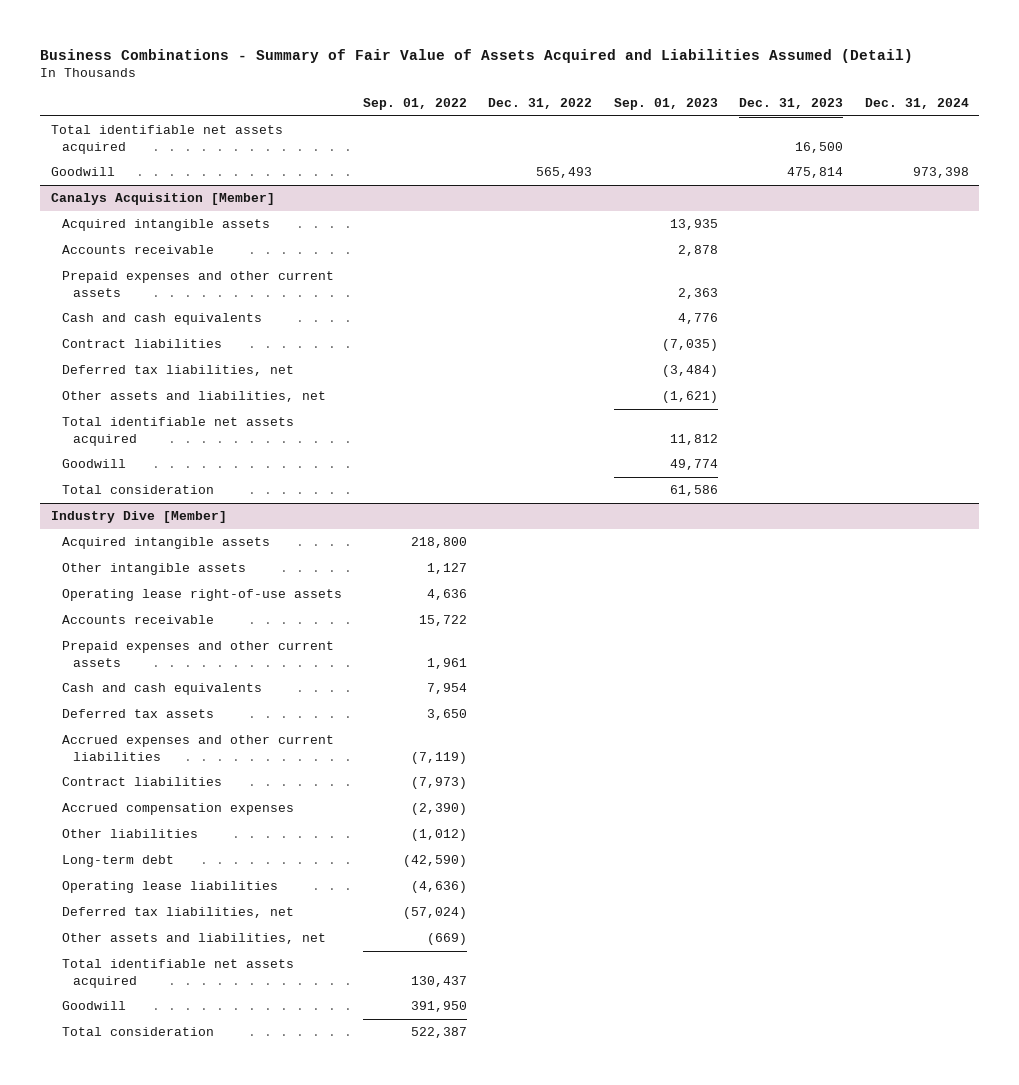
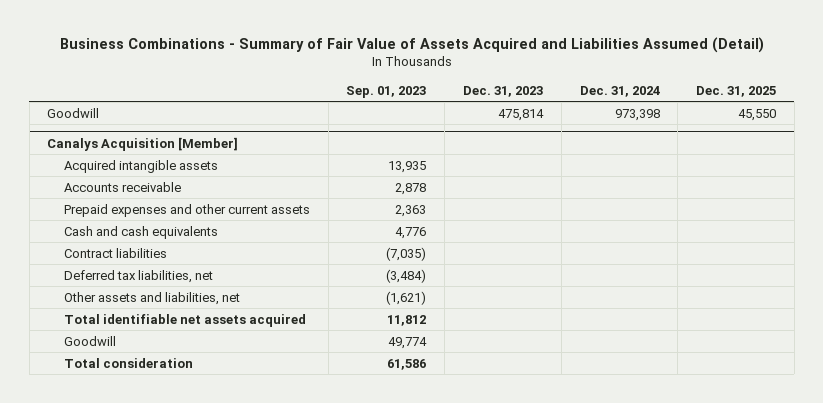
- | Sep. 01, 2022 | Dec. 31, 2022 | Sep. 01, 2023 | Dec. 31, 2023 | Dec. 31, 2024
+ | Sep. 01, 2023 | Dec. 31, 2023 | Dec. 31, 2024 | Dec. 31, 2025
- Total identifiable net assets acquired | | | | 16,500 |
- Industry Dive [Member]
- Acquired intangible assets | 218,800 | | | |
- Other intangible assets | 1,127 | | | |
- Operating lease right-of-use assets | 4,636 | | | |
- Accounts receivable | 15,722 | | | |
- Prepaid expenses and other current assets | 1,961 | | | |
- Cash and cash equivalents | 7,954 | | | |
- Deferred tax assets | 3,650 | | | |
- Accrued expenses and other current liabilities | (7,119) | | | |
- Contract liabilities | (7,973) | | | |
- Accrued compensation expenses | (2,390) | | | |
- Other liabilities | (1,012) | | | |
- Long-term debt | (42,590) | | | |
- Operating lease liabilities | (4,636) | | | |
- Deferred tax liabilities, net | (57,024) | | | |
- Other assets and liabilities, net | (669) | | | |
- Total identifiable net assets acquired | 130,437 | | | |
- Goodwill | 391,950 | | | |
- Total consideration | 522,387 | | | |

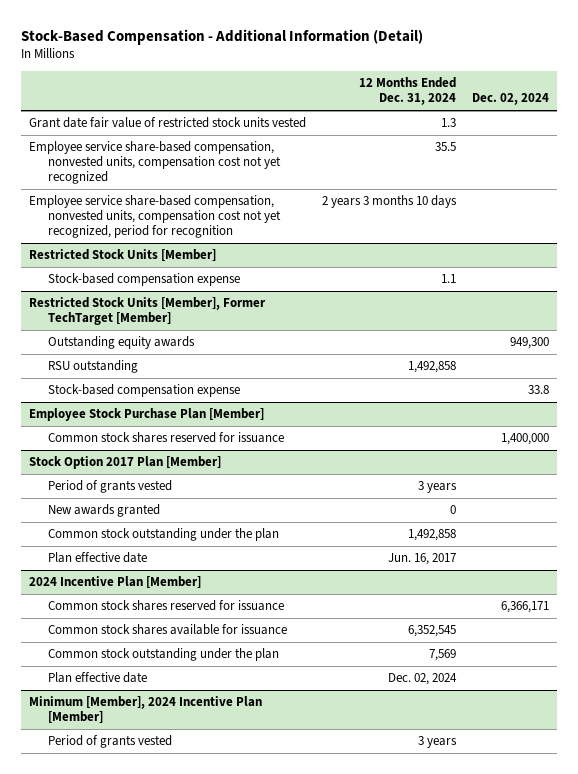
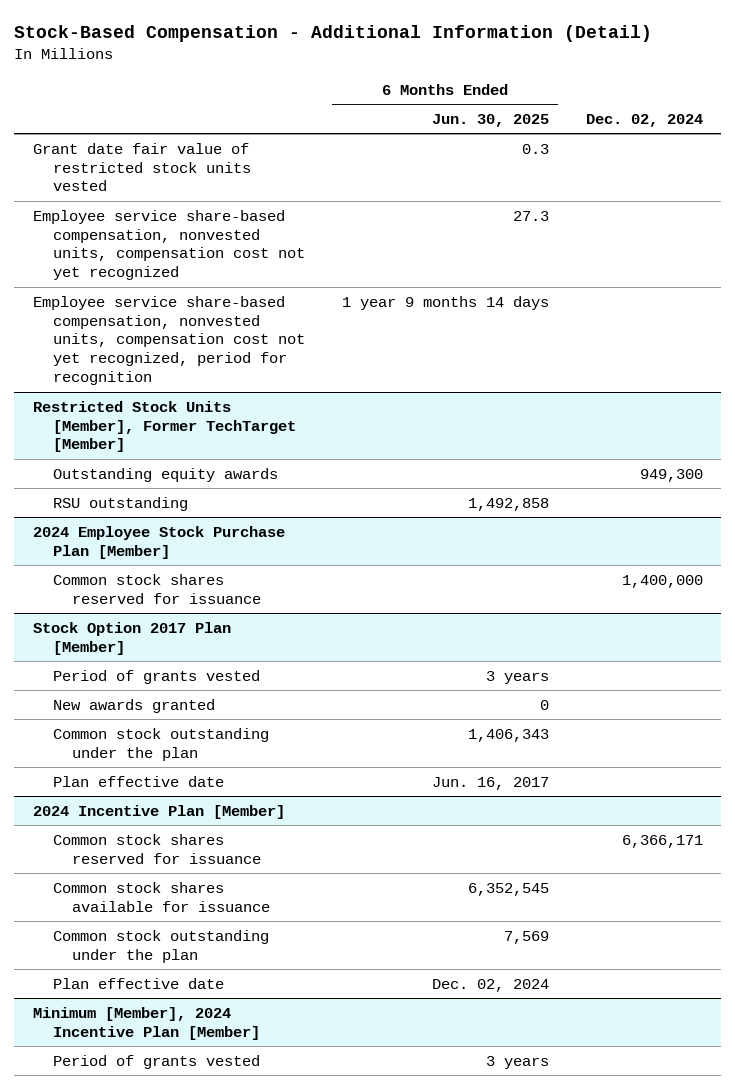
- | 12 Months Ended Dec. 31, 2024 | Dec. 02, 2024
+ | 6 Months Ended Jun. 30, 2025 | Dec. 02, 2024
- Restricted Stock Units [Member]
- Stock-based compensation expense | 1.1 |
@ Restricted Stock Units [Member], Former TechTarget [Member]
- Stock-based compensation expense | | 33.8
- Employee Stock Purchase Plan [Member]
+ 2024 Employee Stock Purchase Plan [Member]

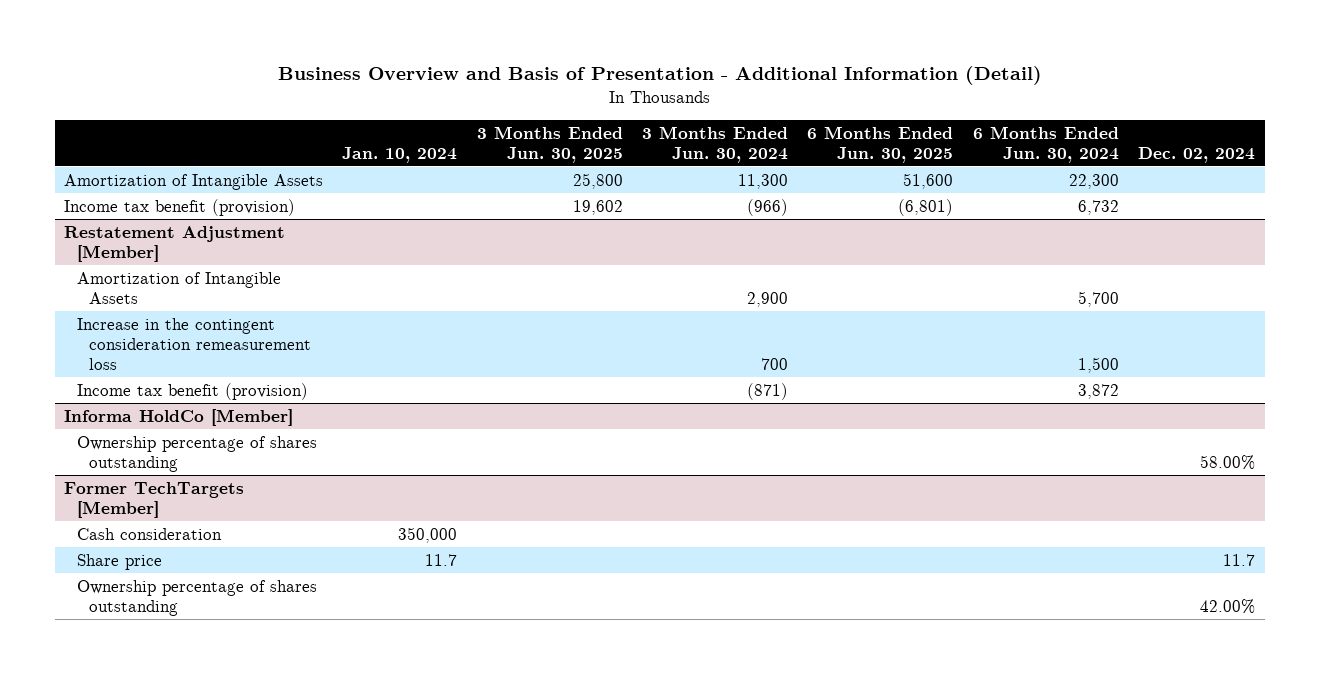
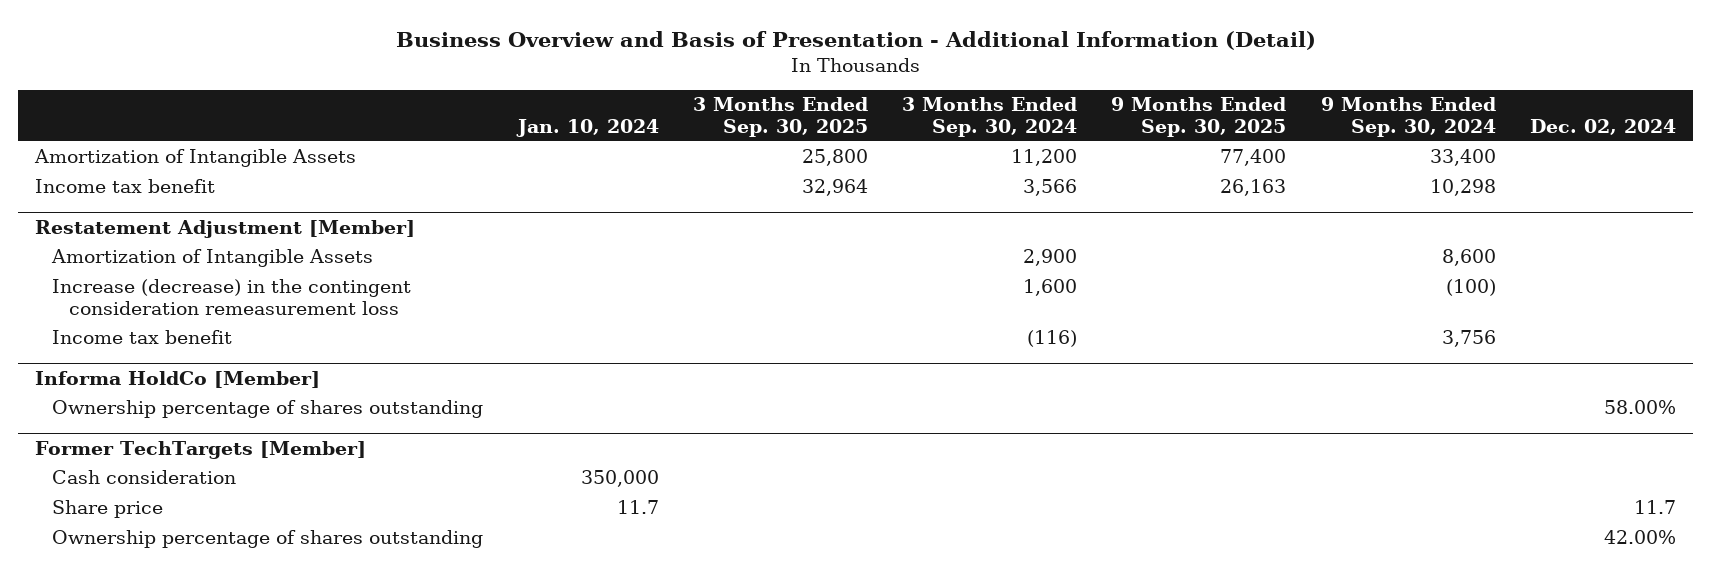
- | Jan. 10, 2024 | 3 Months Ended Jun. 30, 2025 | 3 Months Ended Jun. 30, 2024 | 6 Months Ended Jun. 30, 2025 | 6 Months Ended Jun. 30, 2024 | Dec. 02, 2024
+ | Jan. 10, 2024 | 3 Months Ended Sep. 30, 2025 | 3 Months Ended Sep. 30, 2024 | 9 Months Ended Sep. 30, 2025 | 9 Months Ended Sep. 30, 2024 | Dec. 02, 2024
- Income tax benefit (provision) | | 19,602 | (966) | (6,801) | 6,732 |
+ Income tax benefit | | 32,964 | 3,566 | 26,163 | 10,298 |
@ Restatement Adjustment [Member]
- Increase in the contingent consideration remeasurement loss | | | 700 | | 1,500 |
- Income tax benefit (provision) | | | (871) | | 3,872 |
+ Increase (decrease) in the contingent consideration remeasurement loss | | | 1,600 | | (100) |
+ Income tax benefit | | | (116) | | 3,756 |

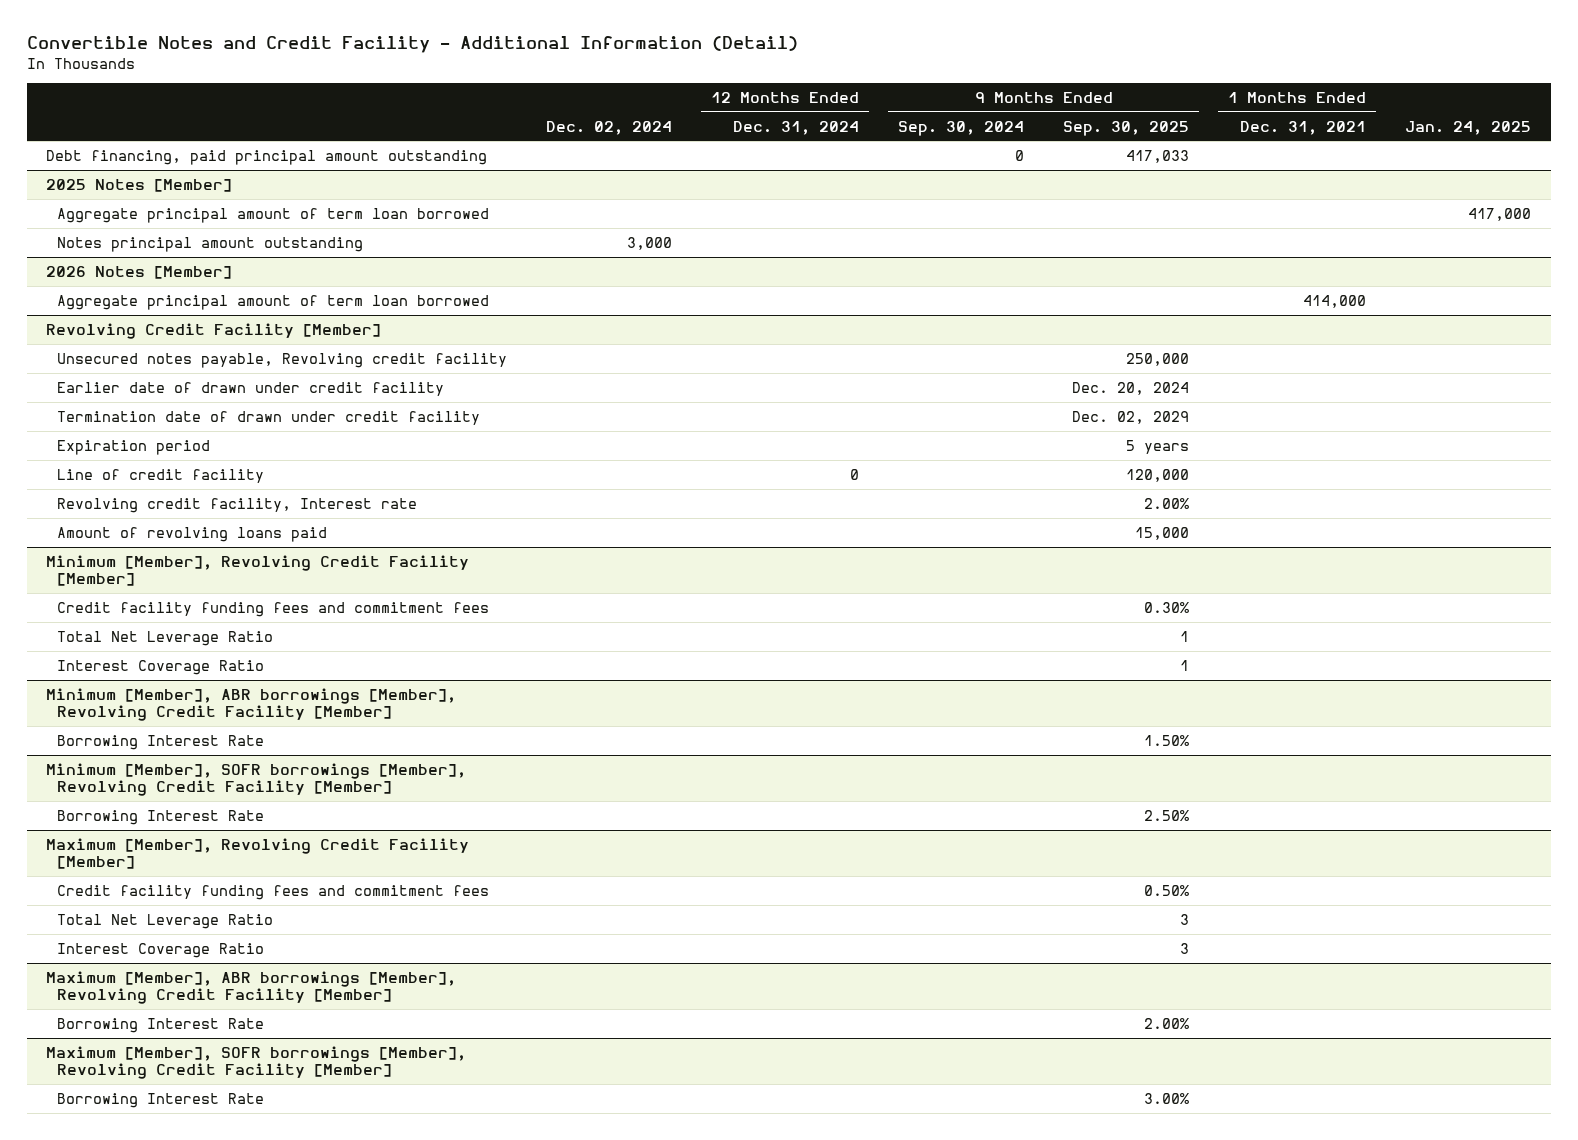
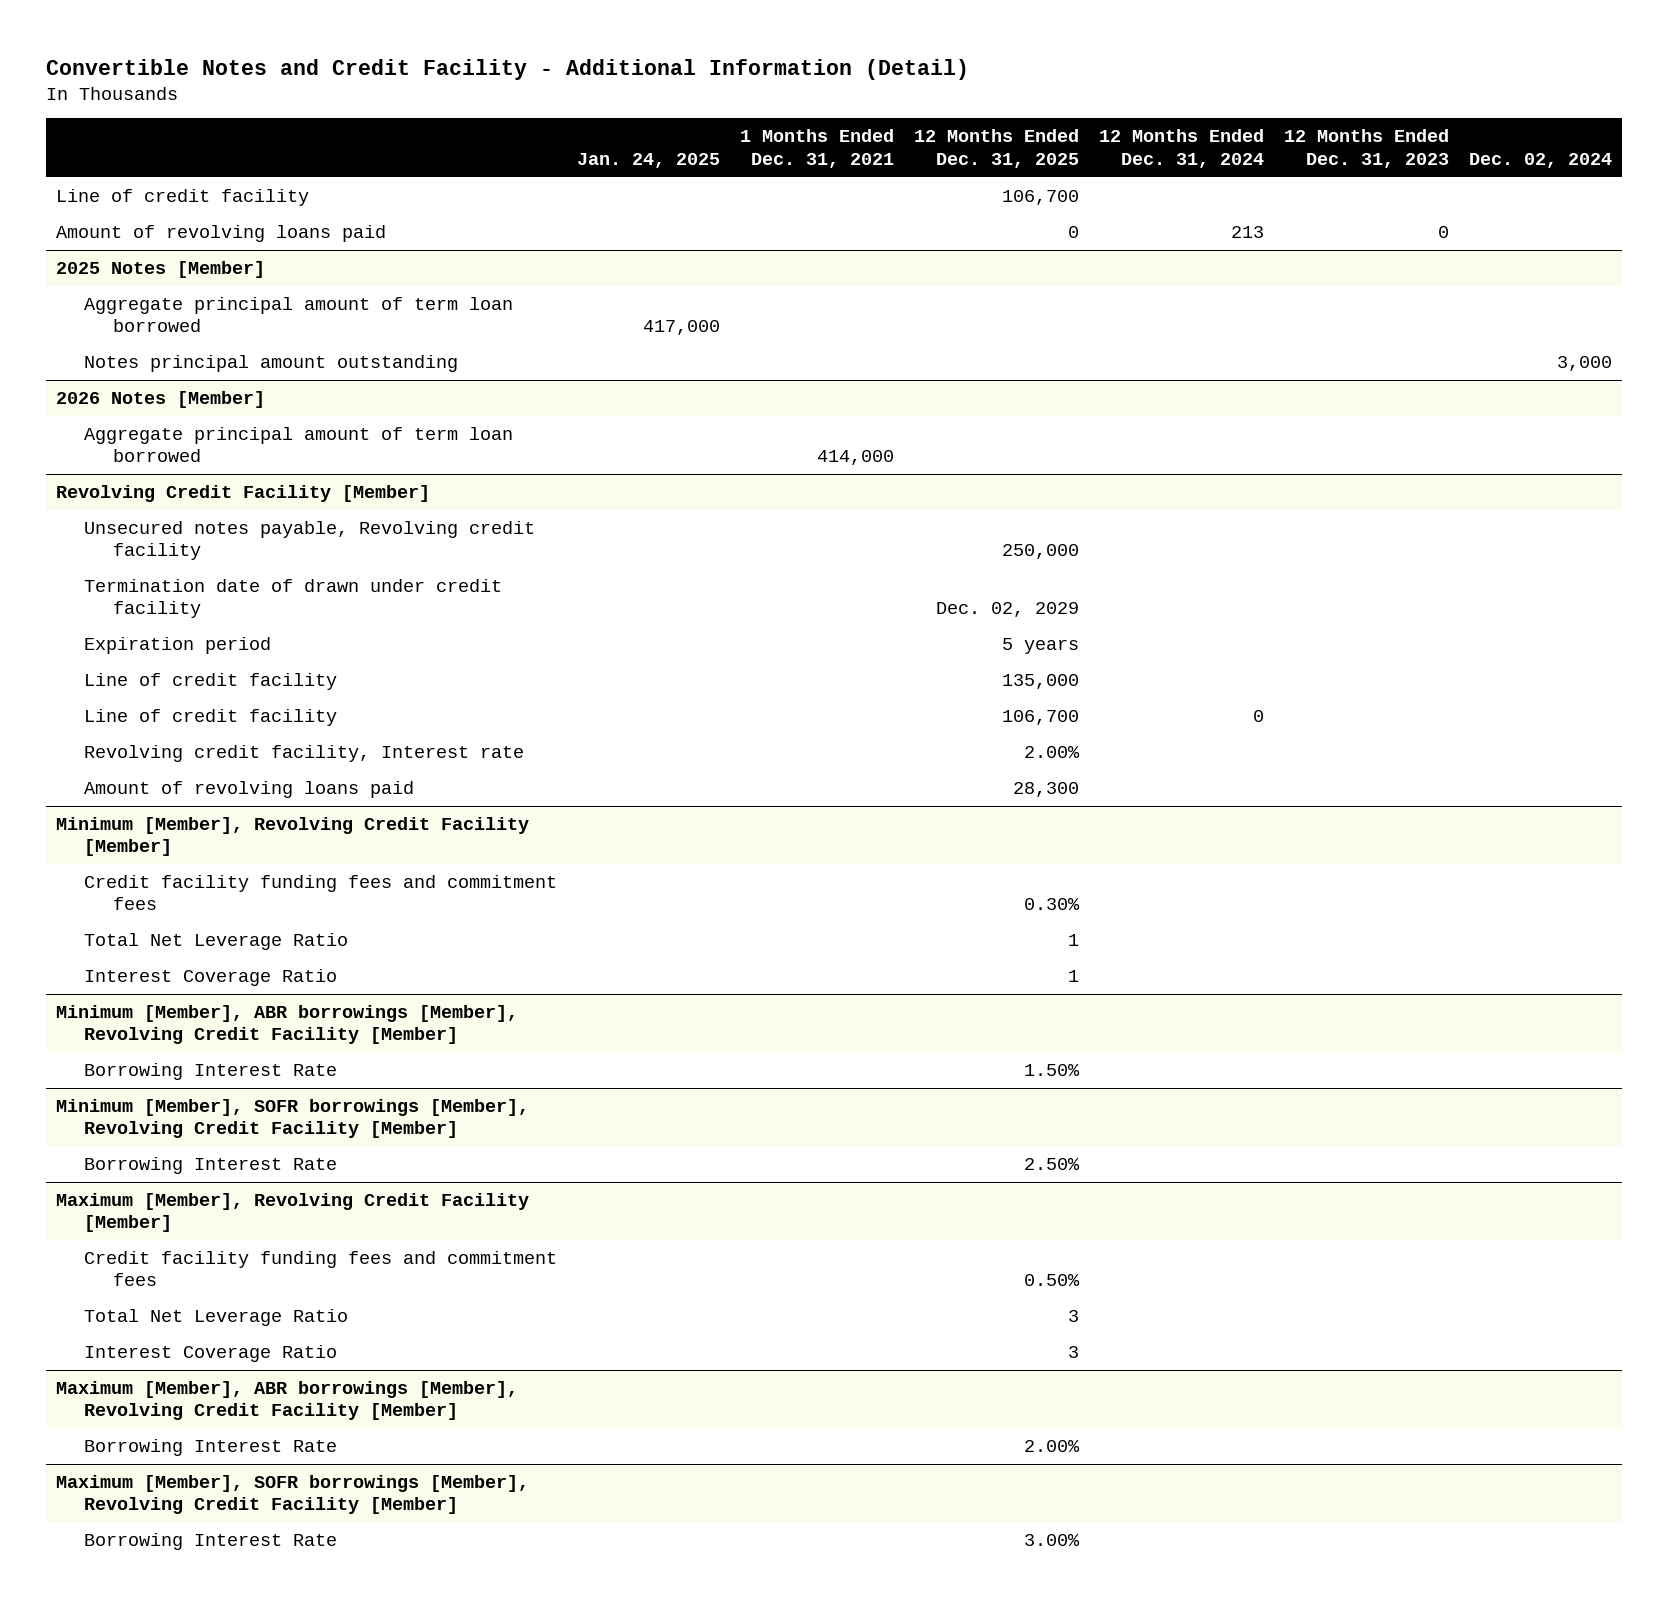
- | Dec. 02, 2024 | 12 Months Ended Dec. 31, 2024 | 9 Months Ended Sep. 30, 2024 | 9 Months Ended Sep. 30, 2025 | 1 Months Ended Dec. 31, 2021 | Jan. 24, 2025
+ | Jan. 24, 2025 | 1 Months Ended Dec. 31, 2021 | 12 Months Ended Dec. 31, 2025 | 12 Months Ended Dec. 31, 2024 | 12 Months Ended Dec. 31, 2023 | Dec. 02, 2024
- Debt financing, paid principal amount outstanding | | | 0 | 417,033 | |
+ Line of credit facility | | | 106,700 | | |
+ Amount of revolving loans paid | | | 0 | 213 | 0 |
@ Revolving Credit Facility [Member]
- Earlier date of drawn under credit facility | | | | Dec. 20, 2024 | |
+ Line of credit facility | | | 135,000 | | |

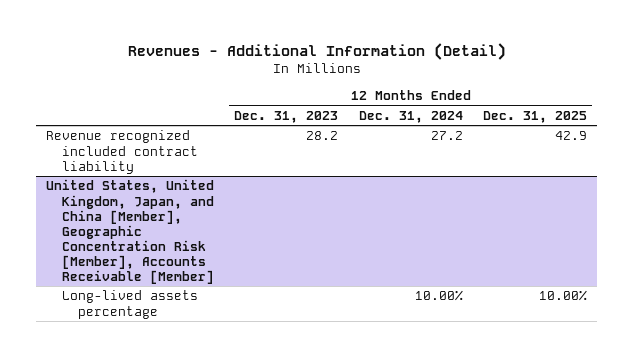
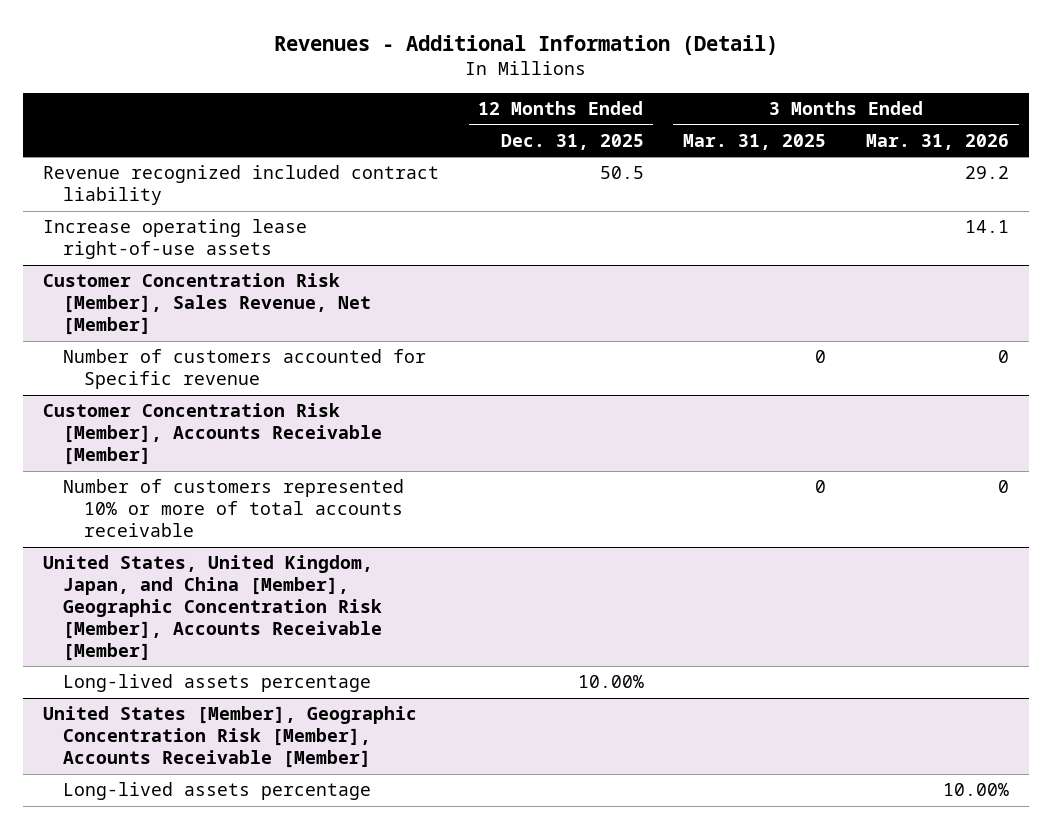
- | 12 Months Ended Dec. 31, 2023 | 12 Months Ended Dec. 31, 2024 | 12 Months Ended Dec. 31, 2025
+ | 12 Months Ended Dec. 31, 2025 | 3 Months Ended Mar. 31, 2025 | 3 Months Ended Mar. 31, 2026
- Revenue recognized included contract liability | 28.2 | 27.2 | 42.9
+ Revenue recognized included contract liability | 50.5 | | 29.2
+ Increase operating lease right-of-use assets | | | 14.1
+ Customer Concentration Risk [Member], Sales Revenue, Net [Member]
+ Number of customers accounted for Specific revenue | | 0 | 0
+ Customer Concentration Risk [Member], Accounts Receivable [Member]
+ Number of customers represented 10% or more of total accounts receivable | | 0 | 0
+ United States [Member], Geographic Concentration Risk [Member], Accounts Receivable [Member]
+ Long-lived assets percentage | | | 10.00%

